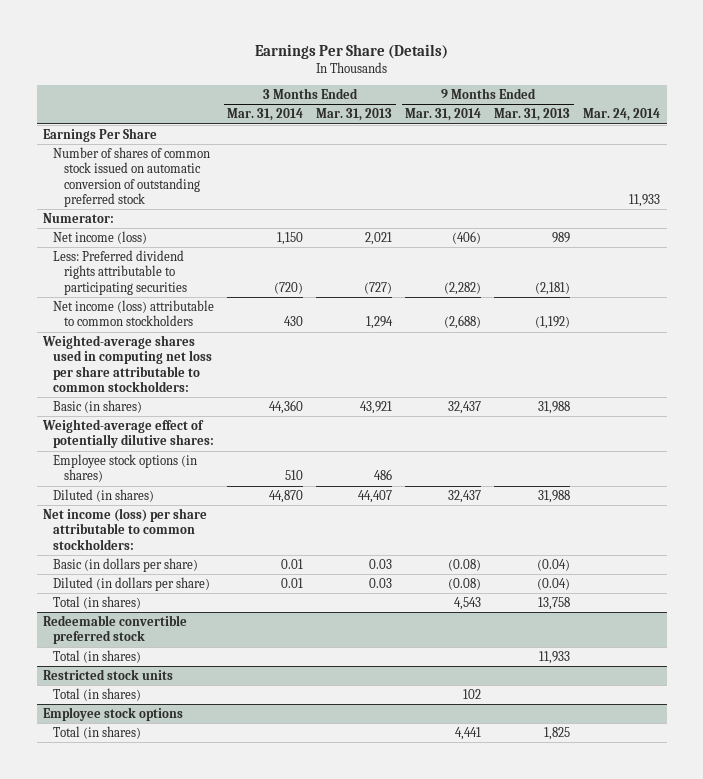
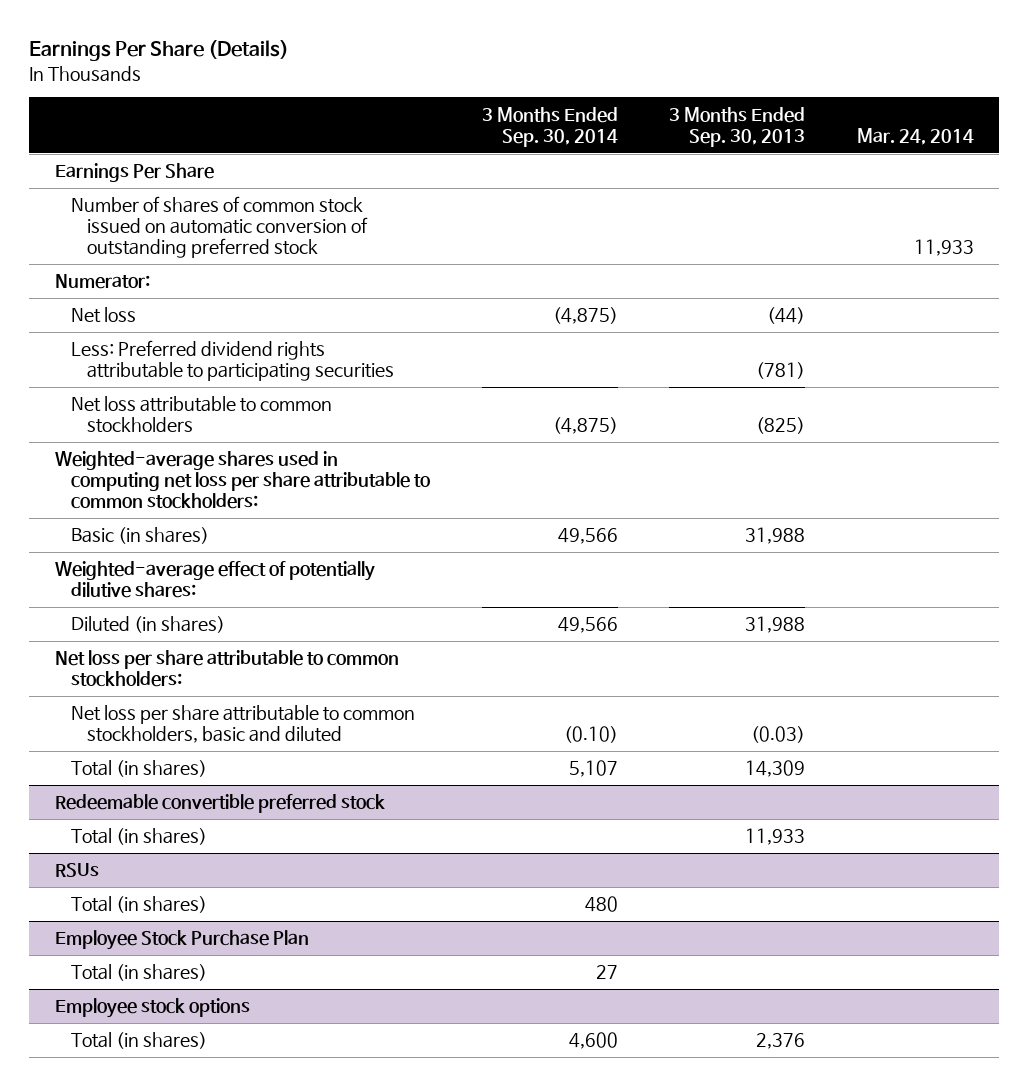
- | 3 Months Ended Mar. 31, 2014 | 3 Months Ended Mar. 31, 2013 | 9 Months Ended Mar. 31, 2014 | 9 Months Ended Mar. 31, 2013 | Mar. 24, 2014
+ | 3 Months Ended Sep. 30, 2014 | 3 Months Ended Sep. 30, 2013 | Mar. 24, 2014
- Net income (loss) | 1,150 | 2,021 | (406) | 989 |
+ Net loss | (4,875) | (44) |
- Net income (loss) attributable to common stockholders | 430 | 1,294 | (2,688) | (1,192) |
+ Net loss attributable to common stockholders | (4,875) | (825) |
- Employee stock options (in shares) | 510 | 486 | | |
- Net income (loss) per share attributable to common stockholders:
- Basic (in dollars per share) | 0.01 | 0.03 | (0.08) | (0.04) |
- Diluted (in dollars per share) | 0.01 | 0.03 | (0.08) | (0.04) |
+ Net loss per share attributable to common stockholders:
+ Net loss per share attributable to common stockholders, basic and diluted | (0.10) | (0.03) |
- Restricted stock units
- Total (in shares) | | | 102 | |
+ RSUs
+ Total (in shares) | 480 | |
+ Employee Stock Purchase Plan
+ Total (in shares) | 27 | |

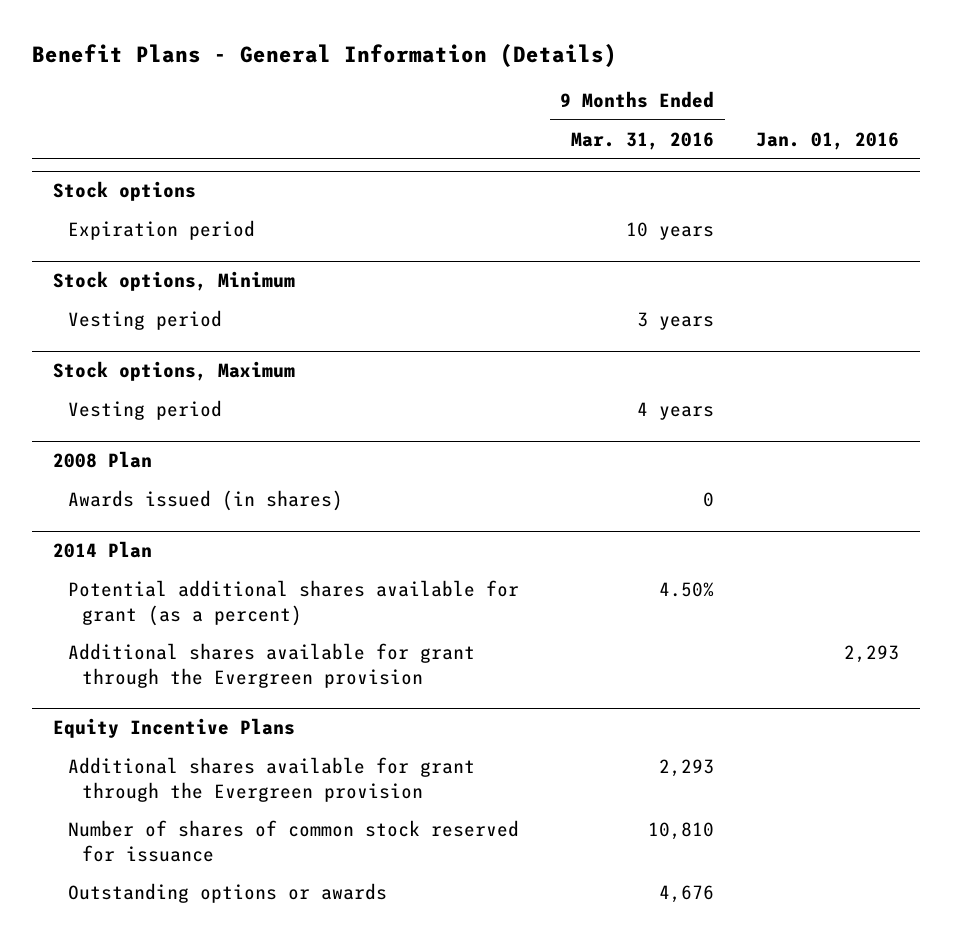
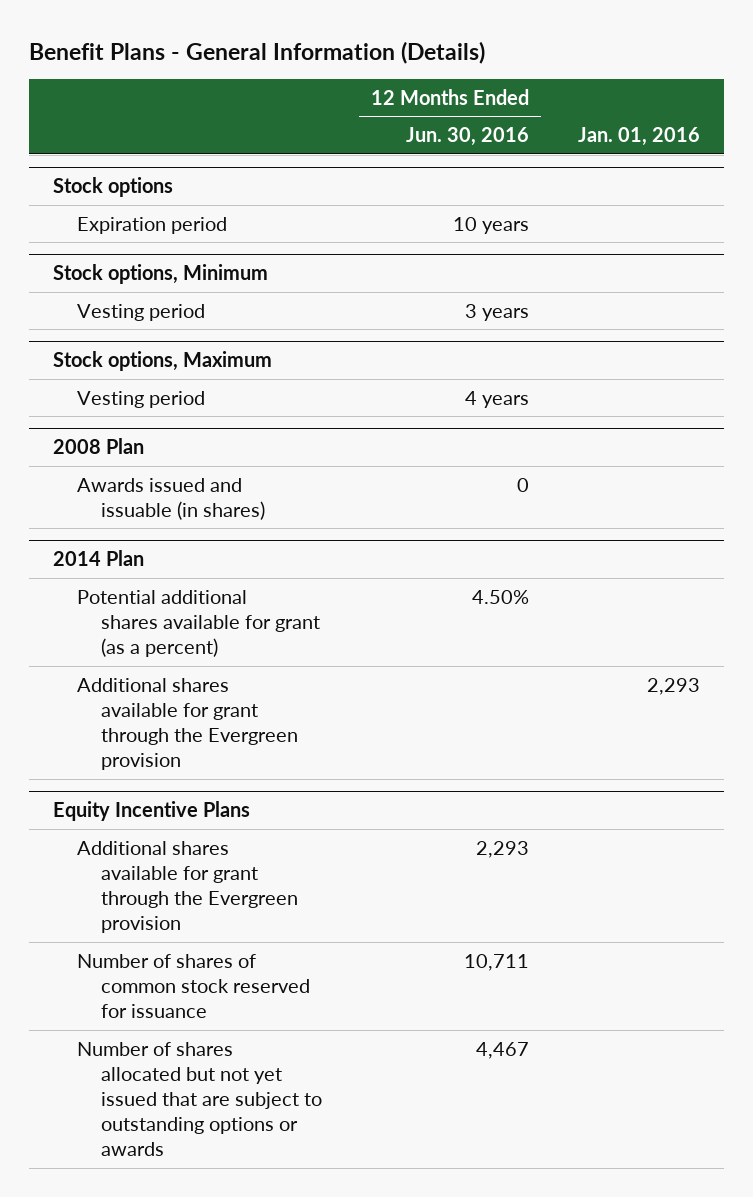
- | 9 Months Ended Mar. 31, 2016 | Jan. 01, 2016
+ | 12 Months Ended Jun. 30, 2016 | Jan. 01, 2016
@ 2008 Plan
- Awards issued (in shares) | 0 |
+ Awards issued and issuable (in shares) | 0 |
@ Equity Incentive Plans
- Outstanding options or awards | 4,676 |
+ Number of shares allocated but not yet issued that are subject to outstanding options or awards | 4,467 |

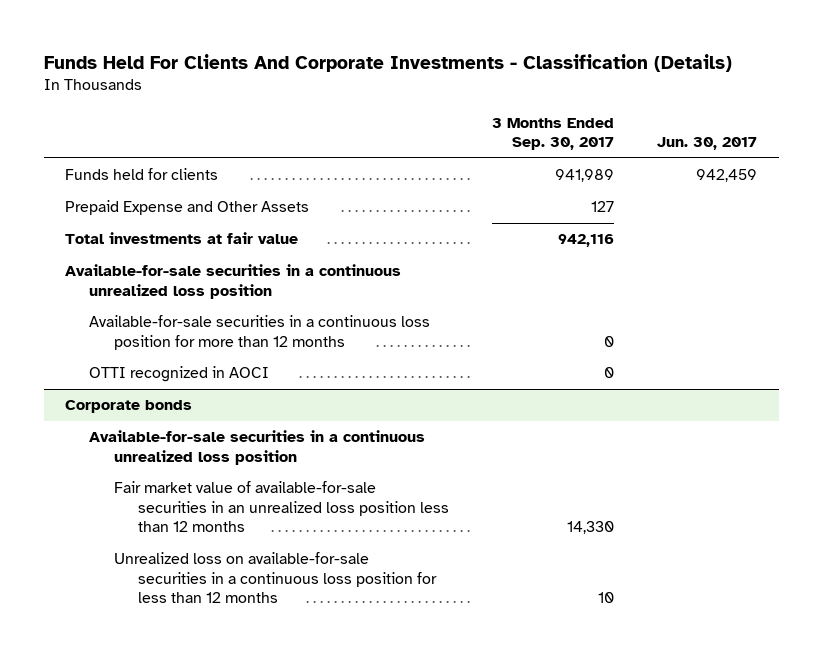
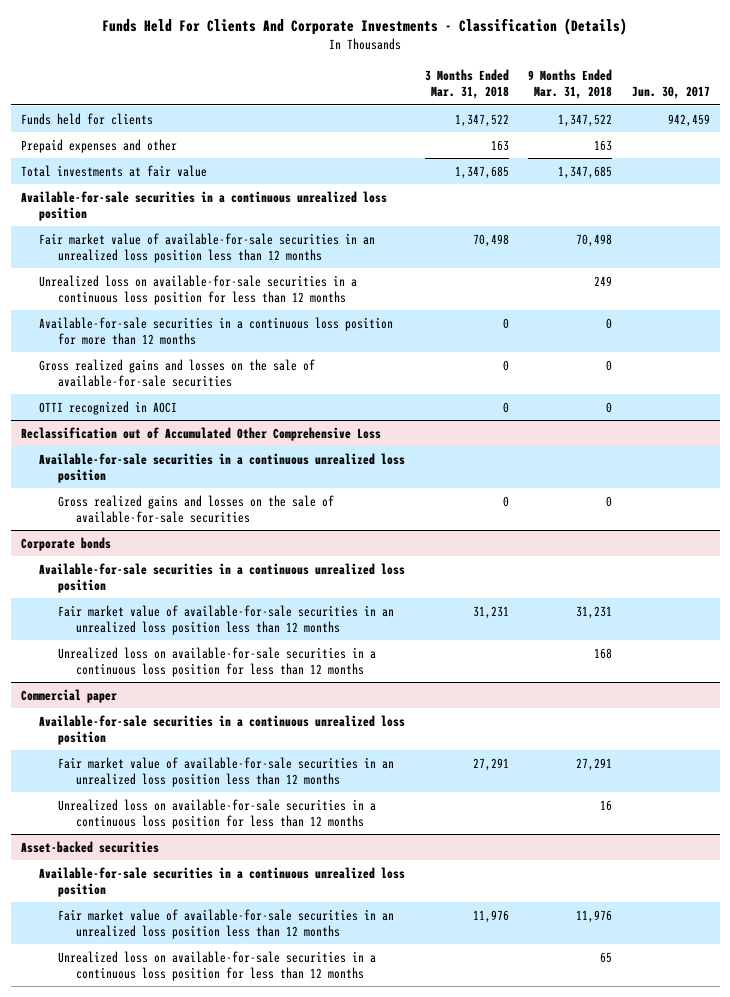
- | 3 Months Ended Sep. 30, 2017 | Jun. 30, 2017
+ | 3 Months Ended Mar. 31, 2018 | 9 Months Ended Mar. 31, 2018 | Jun. 30, 2017
- Prepaid Expense and Other Assets | 127 |
+ Prepaid expenses and other | 163 | 163 |
+ Fair market value of available-for-sale securities in an unrealized loss position less than 12 months | 70,498 | 70,498 |
+ Unrealized loss on available-for-sale securities in a continuous loss position for less than 12 months | | 249 |
+ Gross realized gains and losses on the sale of available-for-sale securities | 0 | 0 |
+ Reclassification out of Accumulated Other Comprehensive Loss
+ Available-for-sale securities in a continuous unrealized loss position
+ Gross realized gains and losses on the sale of available-for-sale securities | 0 | 0 |
+ Commercial paper
+ Available-for-sale securities in a continuous unrealized loss position
+ Fair market value of available-for-sale securities in an unrealized loss position less than 12 months | 27,291 | 27,291 |
+ Unrealized loss on available-for-sale securities in a continuous loss position for less than 12 months | | 16 |
+ Asset-backed securities
+ Available-for-sale securities in a continuous unrealized loss position
+ Fair market value of available-for-sale securities in an unrealized loss position less than 12 months | 11,976 | 11,976 |
+ Unrealized loss on available-for-sale securities in a continuous loss position for less than 12 months | | 65 |

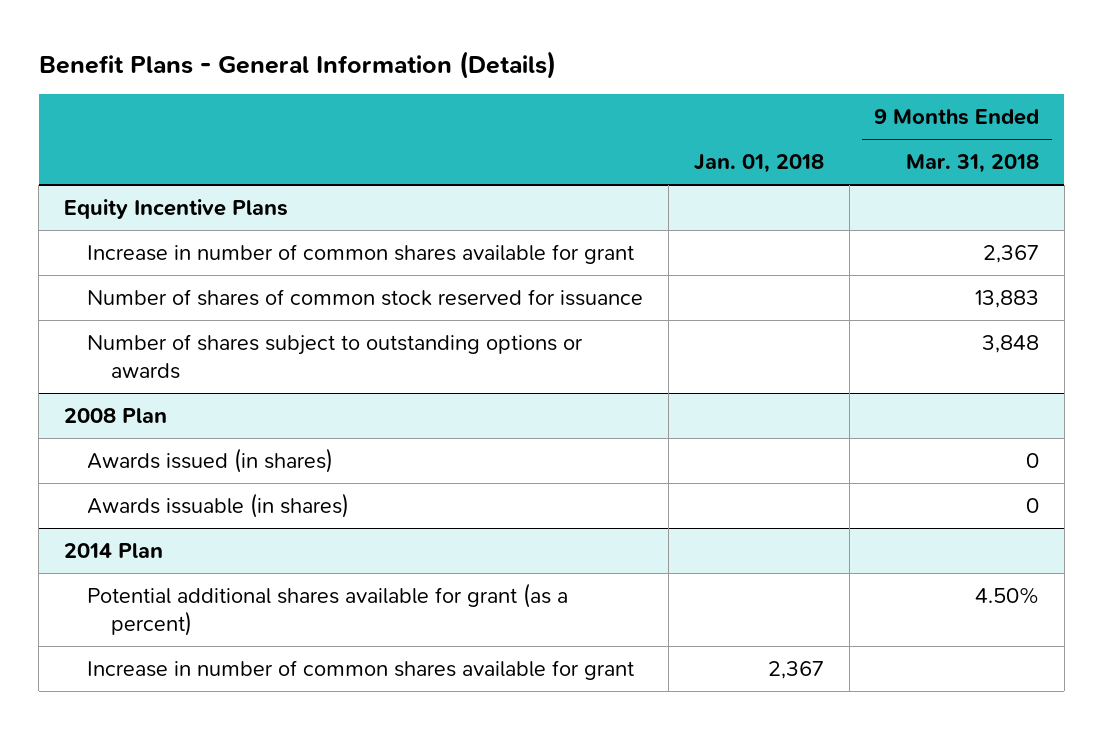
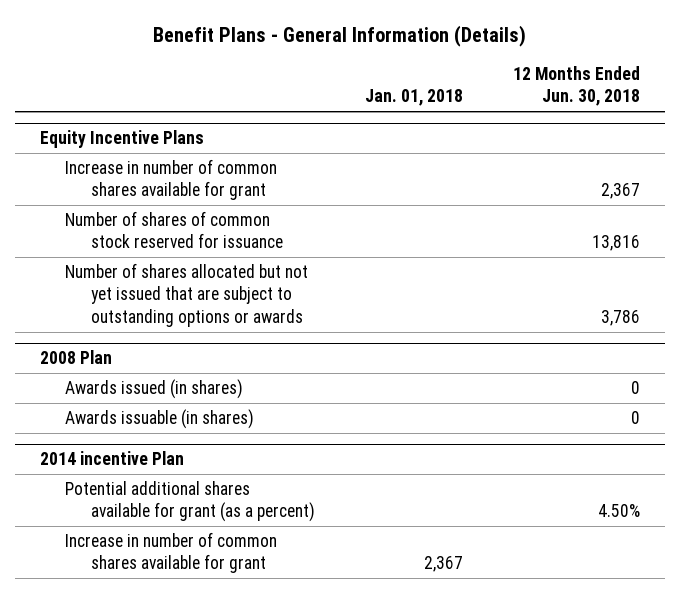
- | Jan. 01, 2018 | 9 Months Ended Mar. 31, 2018
+ | Jan. 01, 2018 | 12 Months Ended Jun. 30, 2018
@ Equity Incentive Plans
- Number of shares subject to outstanding options or awards | | 3,848
+ Number of shares allocated but not yet issued that are subject to outstanding options or awards | | 3,786
- 2014 Plan
+ 2014 incentive Plan

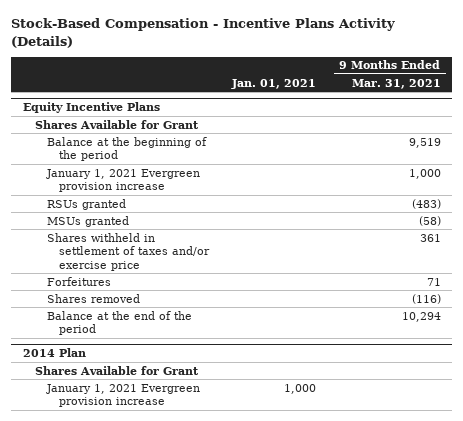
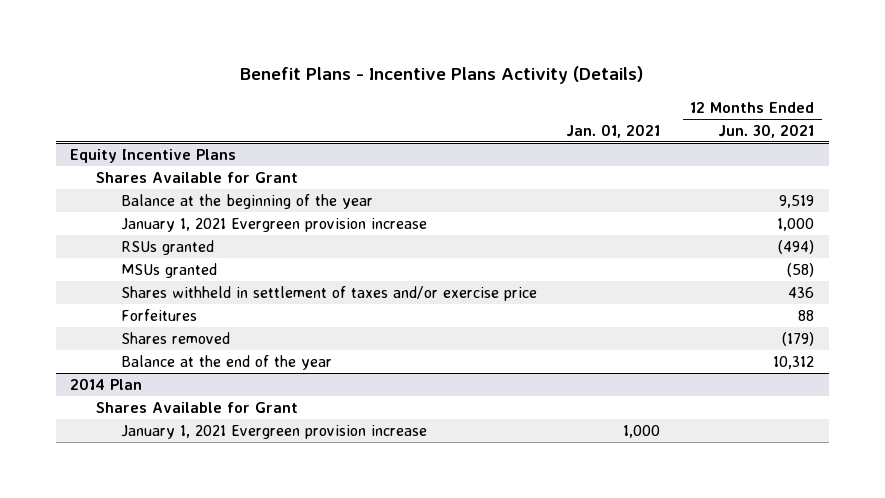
- Stock-Based Compensation - Incentive Plans Activity (Details)
+ Benefit Plans - Incentive Plans Activity (Details)
- | Jan. 01, 2021 | 9 Months Ended Mar. 31, 2021
+ | Jan. 01, 2021 | 12 Months Ended Jun. 30, 2021
@ Equity Incentive Plans
- Balance at the beginning of the period | | 9,519
+ Balance at the beginning of the year | | 9,519
- Balance at the end of the period | | 10,294
+ Balance at the end of the year | | 10,312

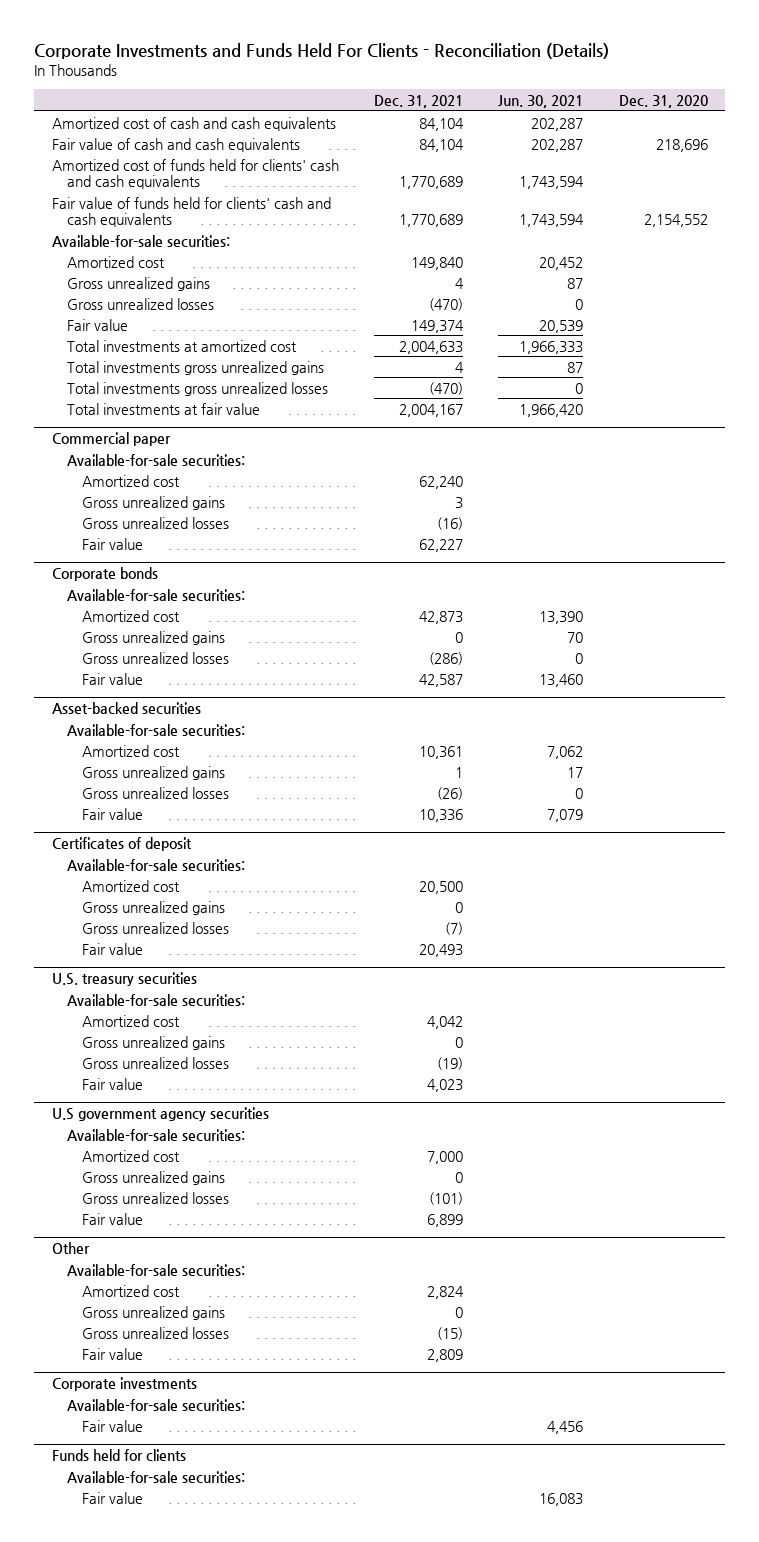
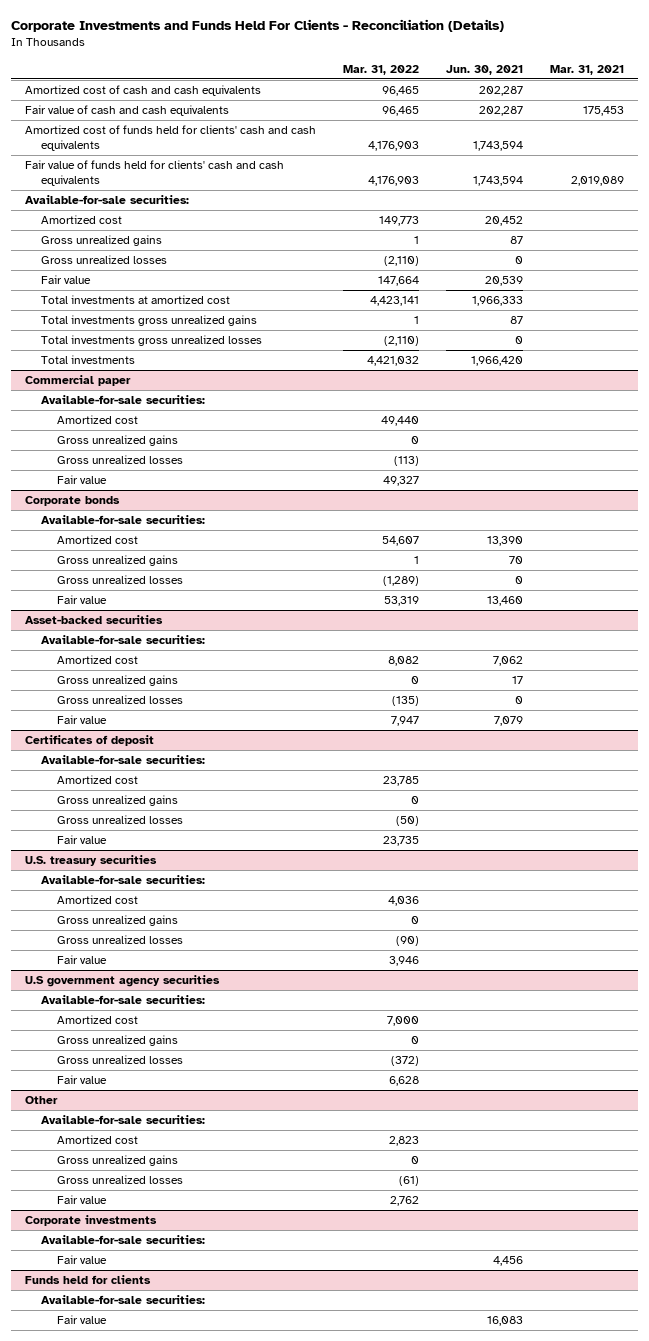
- | Dec. 31, 2021 | Jun. 30, 2021 | Dec. 31, 2020
+ | Mar. 31, 2022 | Jun. 30, 2021 | Mar. 31, 2021
- Total investments at fair value | 2,004,167 | 1,966,420 |
+ Total investments | 4,421,032 | 1,966,420 |

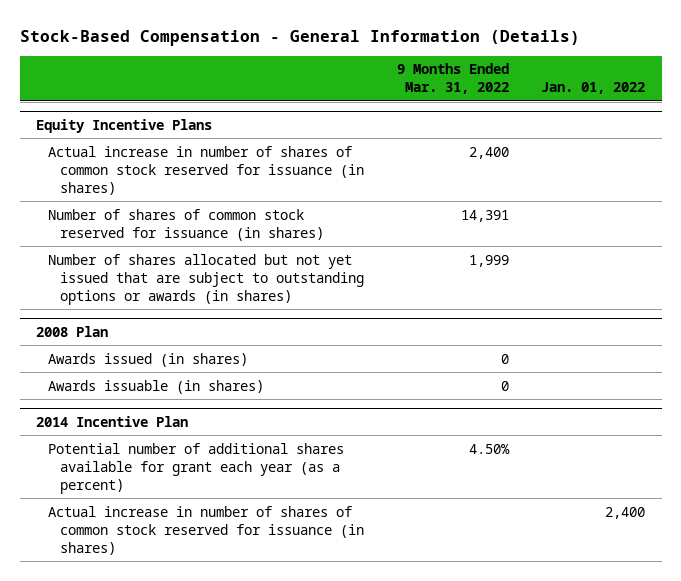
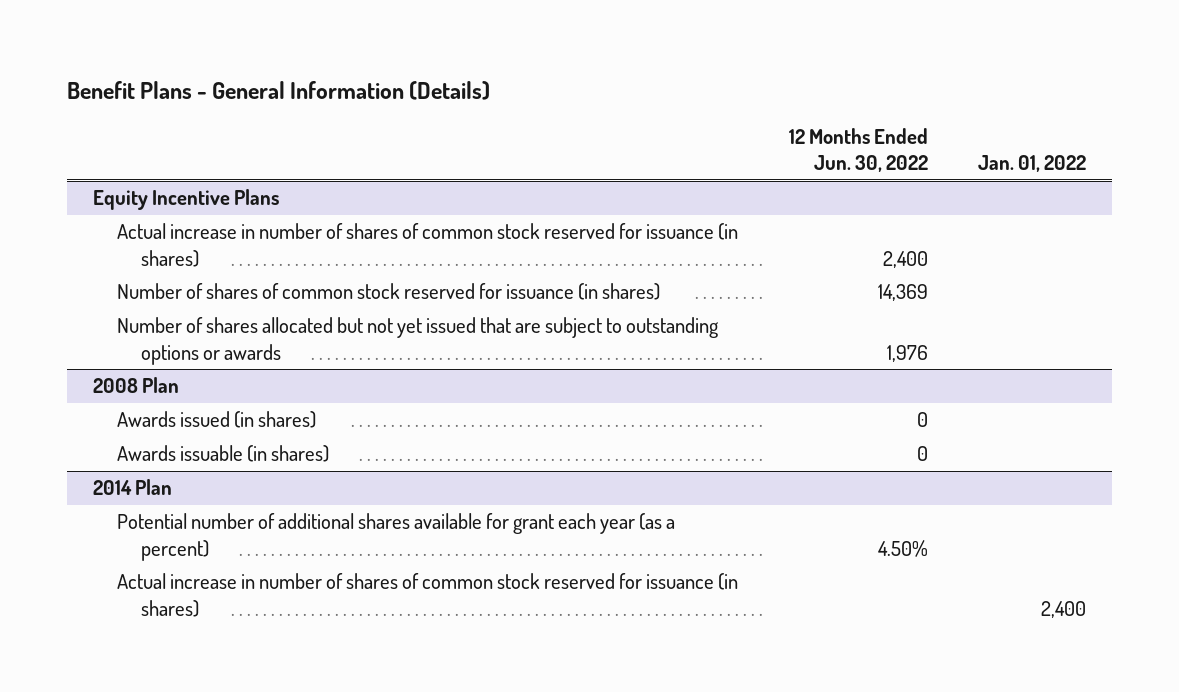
- Stock-Based Compensation - General Information (Details)
+ Benefit Plans - General Information (Details)
- | 9 Months Ended Mar. 31, 2022 | Jan. 01, 2022
+ | 12 Months Ended Jun. 30, 2022 | Jan. 01, 2022
@ Equity Incentive Plans
- Number of shares allocated but not yet issued that are subject to outstanding options or awards (in shares) | 1,999 |
+ Number of shares allocated but not yet issued that are subject to outstanding options or awards | 1,976 |
- 2014 Incentive Plan
+ 2014 Plan

